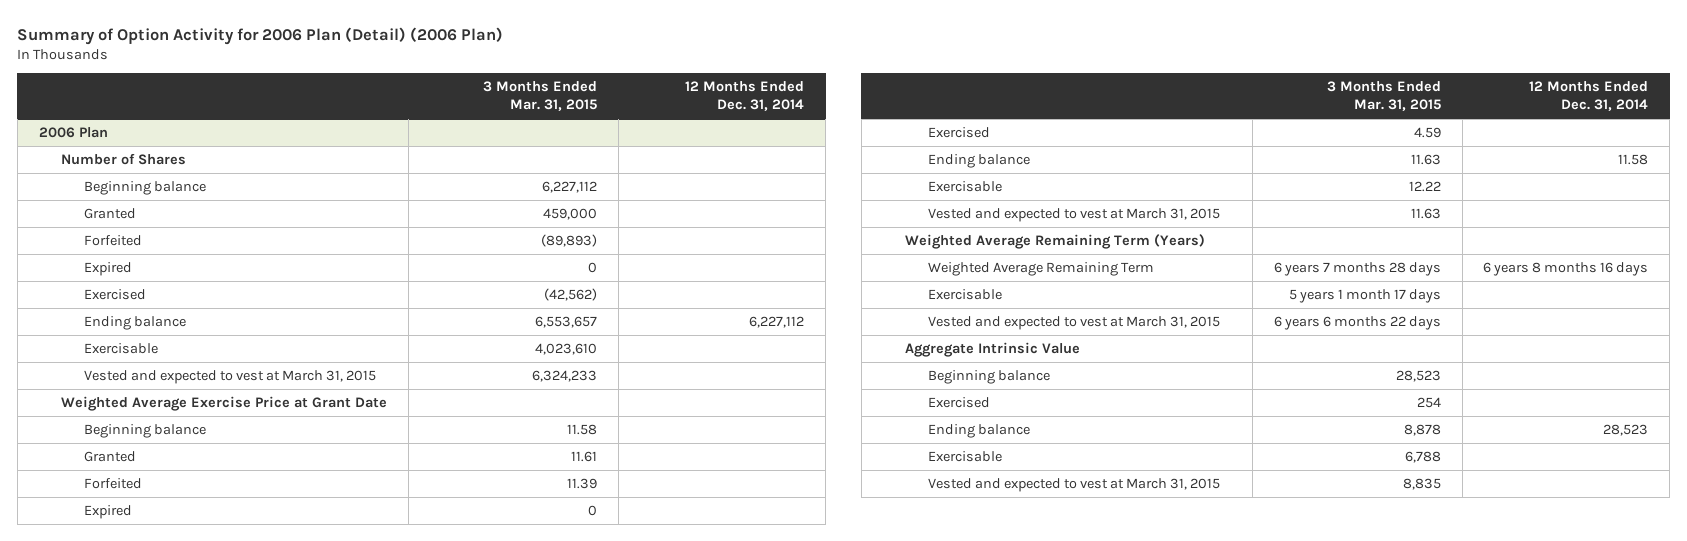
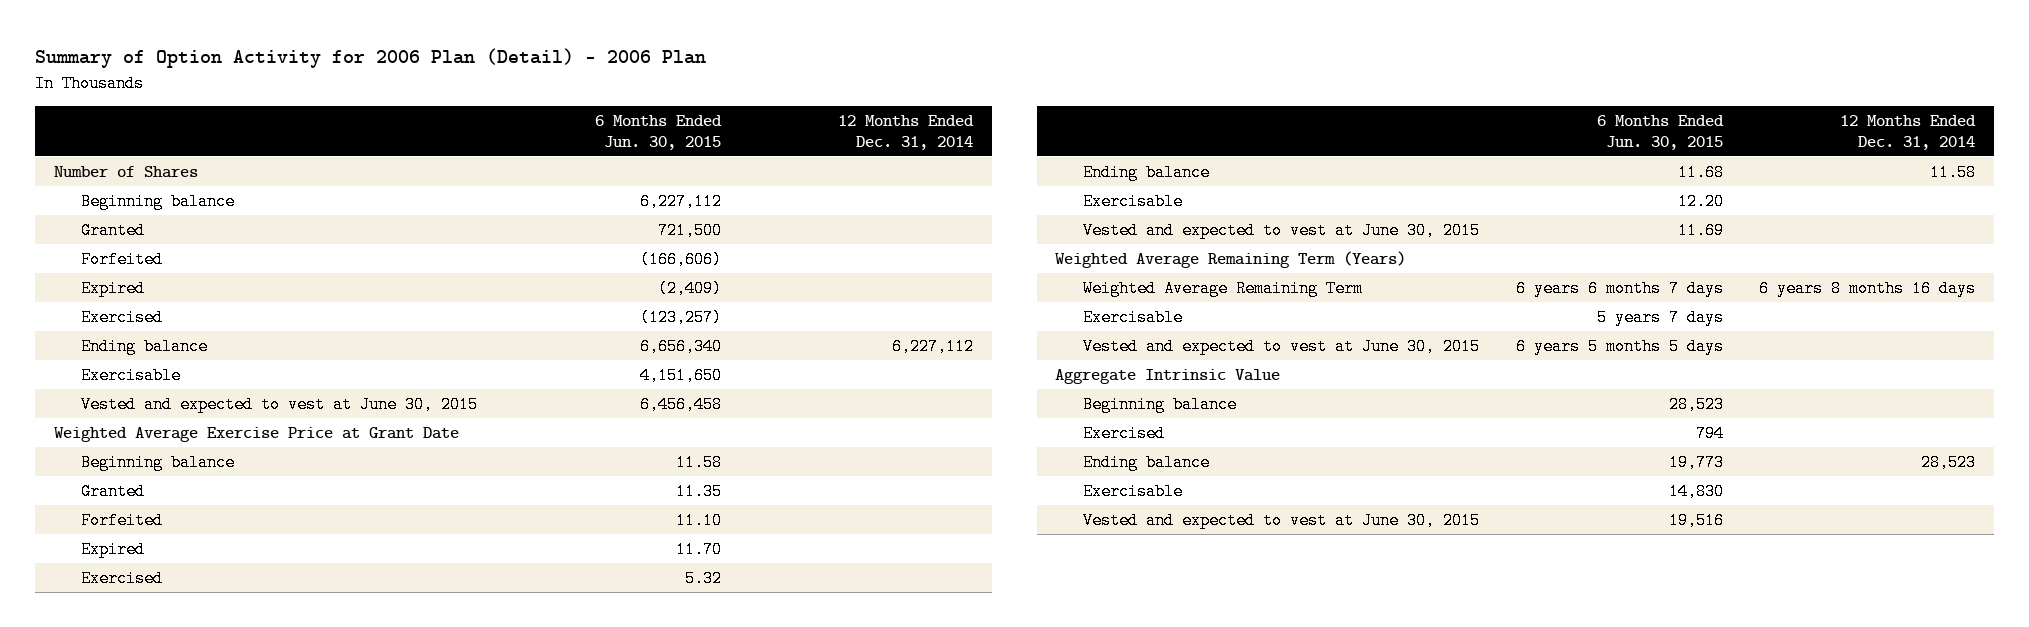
- Summary of Option Activity for 2006 Plan (Detail) (2006 Plan)
+ Summary of Option Activity for 2006 Plan (Detail) - 2006 Plan
- | 3 Months Ended Mar. 31, 2015 | 12 Months Ended Dec. 31, 2014
+ | 6 Months Ended Jun. 30, 2015 | 12 Months Ended Dec. 31, 2014
- 2006 Plan
- Vested and expected to vest at March 31, 2015 | 6,324,233 |
+ Vested and expected to vest at June 30, 2015 | 6,456,458 |
- Vested and expected to vest at March 31, 2015 | 11.63 |
+ Vested and expected to vest at June 30, 2015 | 11.69 |
- Vested and expected to vest at March 31, 2015 | 6 years 6 months 22 days |
+ Vested and expected to vest at June 30, 2015 | 6 years 5 months 5 days |
- Vested and expected to vest at March 31, 2015 | 8,835 |
+ Vested and expected to vest at June 30, 2015 | 19,516 |

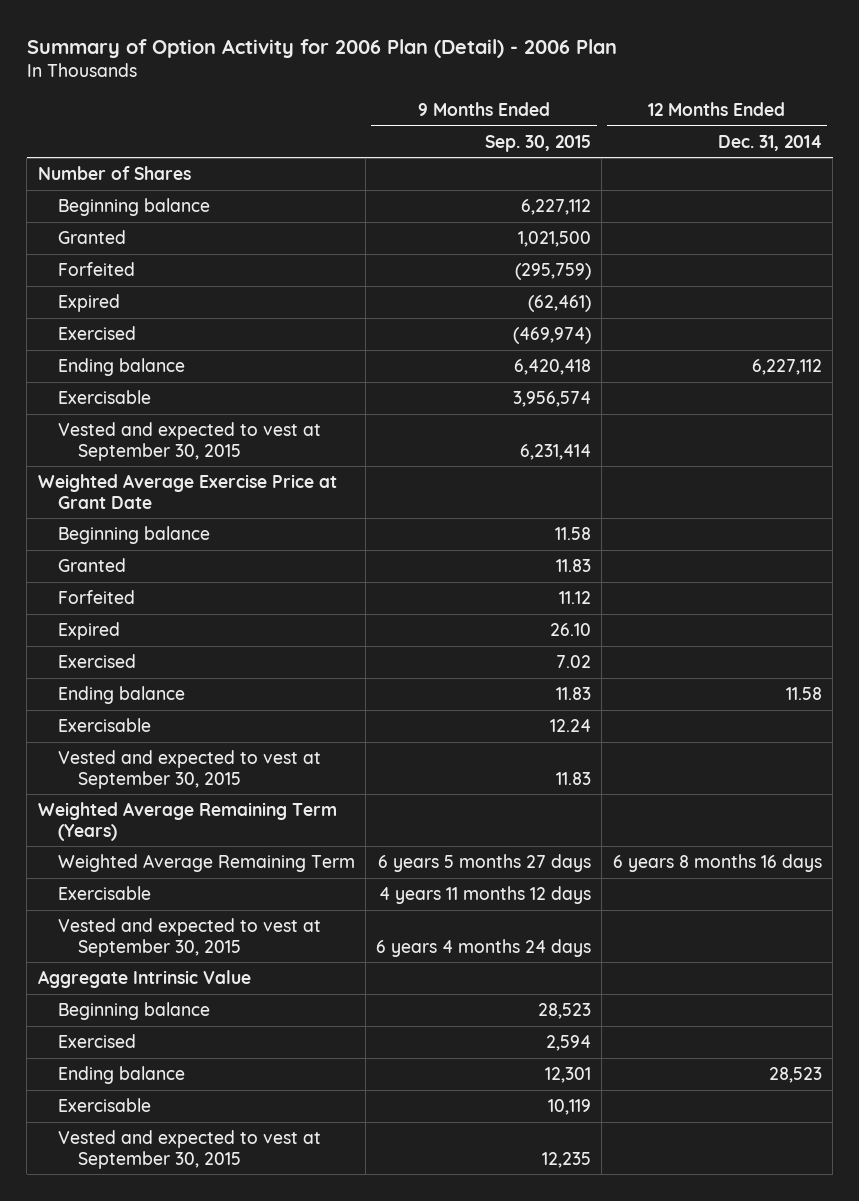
- | 6 Months Ended Jun. 30, 2015 | 12 Months Ended Dec. 31, 2014
+ | 9 Months Ended Sep. 30, 2015 | 12 Months Ended Dec. 31, 2014
- Vested and expected to vest at June 30, 2015 | 6,456,458 |
+ Vested and expected to vest at September 30, 2015 | 6,231,414 |
- Vested and expected to vest at June 30, 2015 | 11.69 |
+ Vested and expected to vest at September 30, 2015 | 11.83 |
- Vested and expected to vest at June 30, 2015 | 6 years 5 months 5 days |
+ Vested and expected to vest at September 30, 2015 | 6 years 4 months 24 days |
- Vested and expected to vest at June 30, 2015 | 19,516 |
+ Vested and expected to vest at September 30, 2015 | 12,235 |

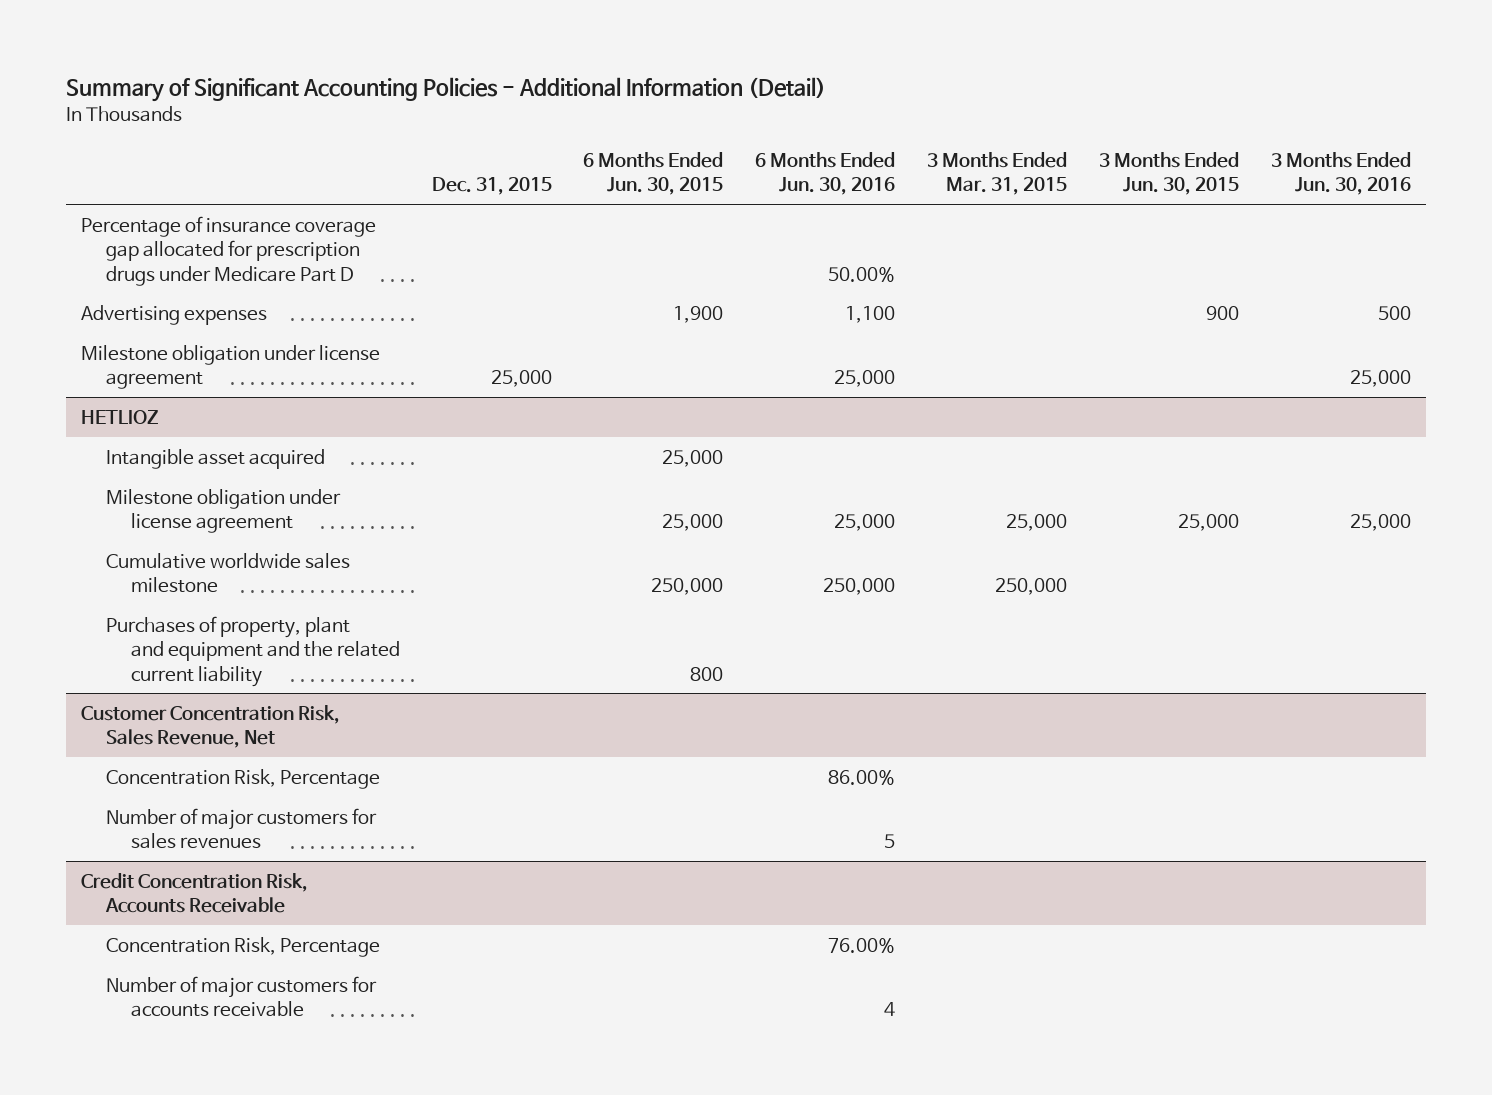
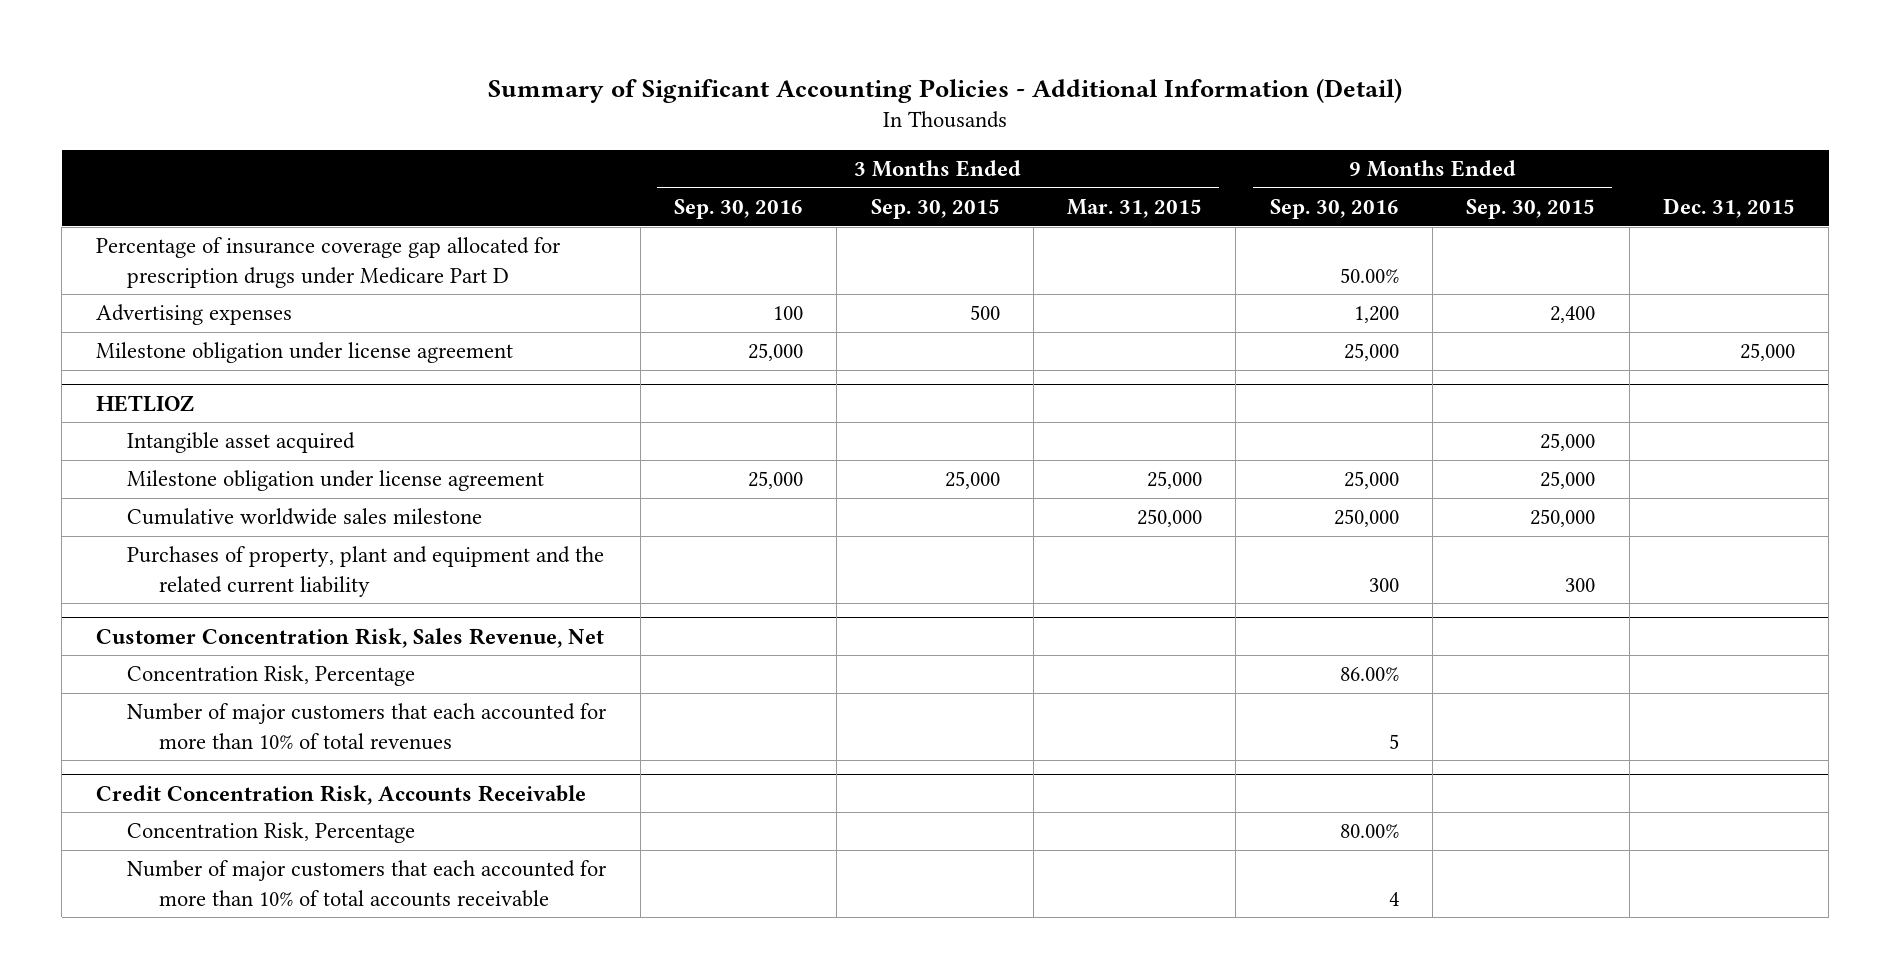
- | Dec. 31, 2015 | 6 Months Ended Jun. 30, 2015 | 6 Months Ended Jun. 30, 2016 | 3 Months Ended Mar. 31, 2015 | 3 Months Ended Jun. 30, 2015 | 3 Months Ended Jun. 30, 2016
+ | 3 Months Ended Sep. 30, 2016 | 3 Months Ended Sep. 30, 2015 | 3 Months Ended Mar. 31, 2015 | 9 Months Ended Sep. 30, 2016 | 9 Months Ended Sep. 30, 2015 | Dec. 31, 2015
@ Customer Concentration Risk, Sales Revenue, Net
- Number of major customers for sales revenues | | | 5 | | |
+ Number of major customers that each accounted for more than 10% of total revenues | | | | 5 | |
@ Credit Concentration Risk, Accounts Receivable
- Number of major customers for accounts receivable | | | 4 | | |
+ Number of major customers that each accounted for more than 10% of total accounts receivable | | | | 4 | |

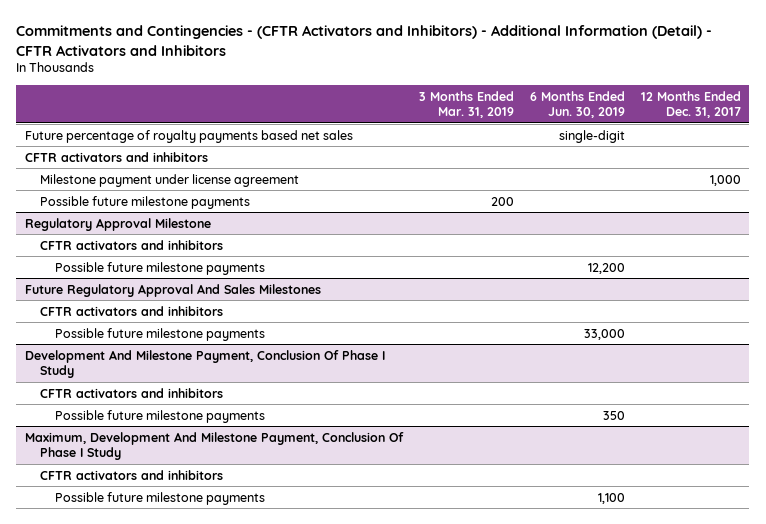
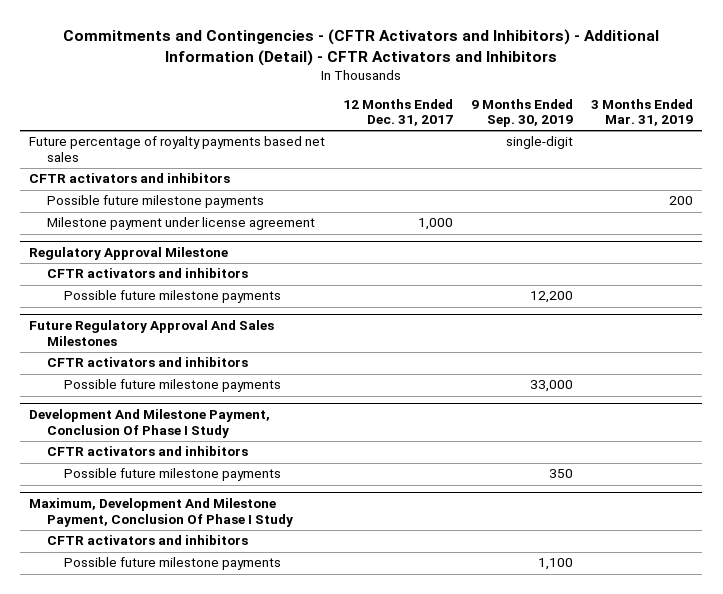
- | 3 Months Ended Mar. 31, 2019 | 6 Months Ended Jun. 30, 2019 | 12 Months Ended Dec. 31, 2017
+ | 12 Months Ended Dec. 31, 2017 | 9 Months Ended Sep. 30, 2019 | 3 Months Ended Mar. 31, 2019
moved down: Milestone payment under license agreement | 1,000 | |

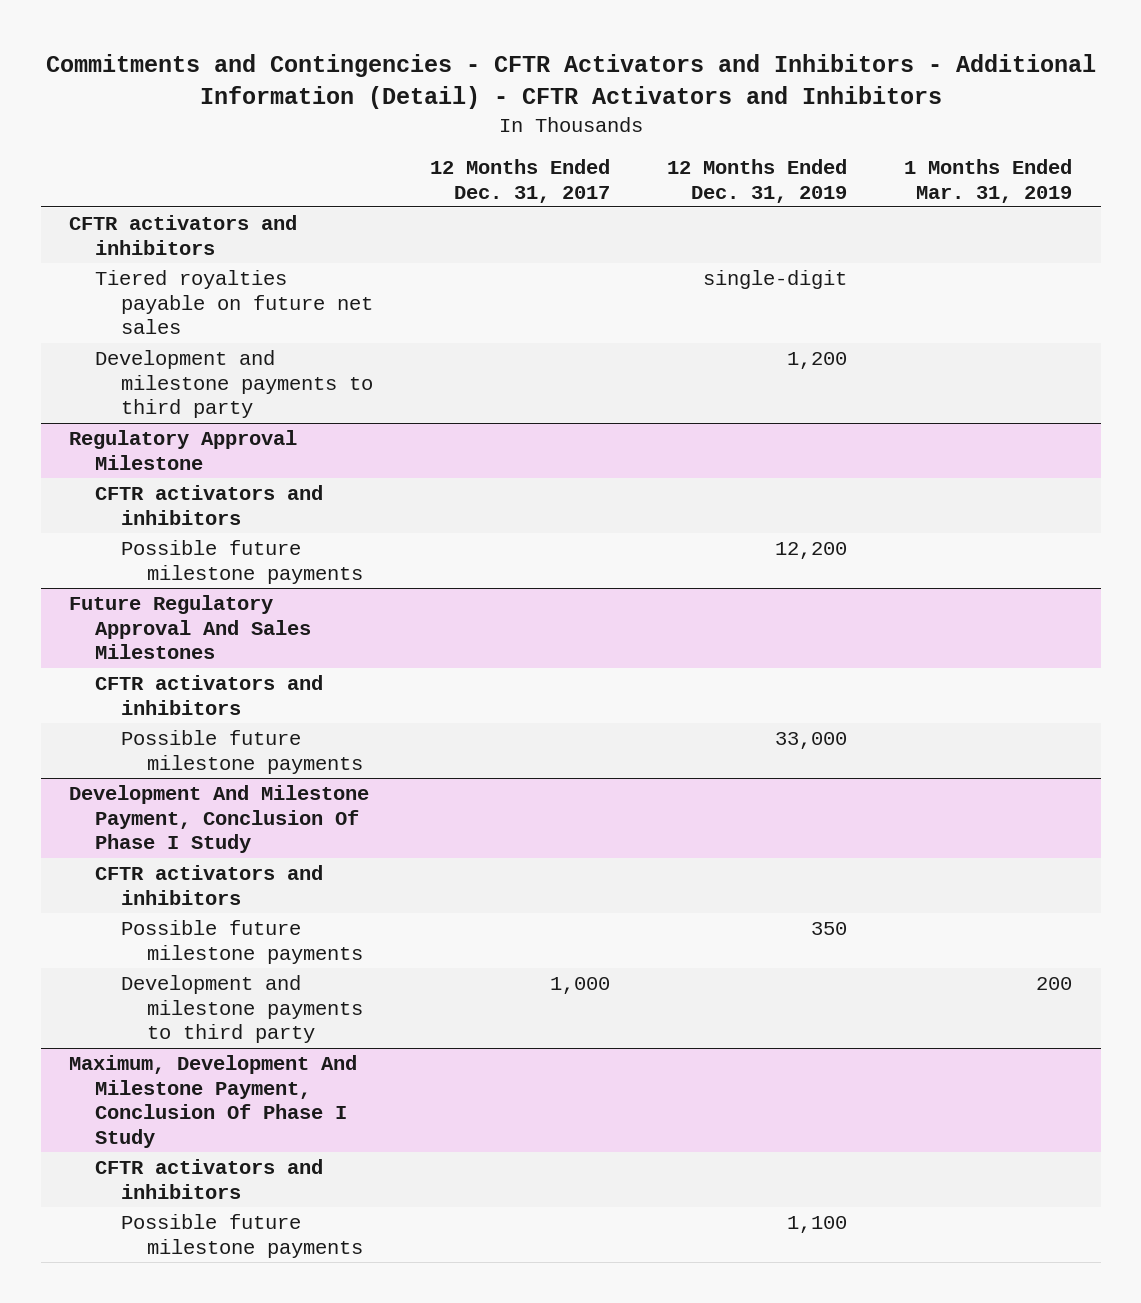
- Commitments and Contingencies - (CFTR Activators and Inhibitors) - Additional Information (Detail) - CFTR Activators and Inhibitors
+ Commitments and Contingencies - CFTR Activators and Inhibitors - Additional Information (Detail) - CFTR Activators and Inhibitors
- | 12 Months Ended Dec. 31, 2017 | 9 Months Ended Sep. 30, 2019 | 3 Months Ended Mar. 31, 2019
+ | 12 Months Ended Dec. 31, 2017 | 12 Months Ended Dec. 31, 2019 | 1 Months Ended Mar. 31, 2019
- Future percentage of royalty payments based net sales | | single-digit |
- Possible future milestone payments | | | 200
- Milestone payment under license agreement | 1,000 | |
+ Tiered royalties payable on future net sales | | single-digit |
+ Development and milestone payments to third party | | 1,200 |
@ Development And Milestone Payment, Conclusion Of Phase I Study
+ Development and milestone payments to third party | 1,000 | | 200

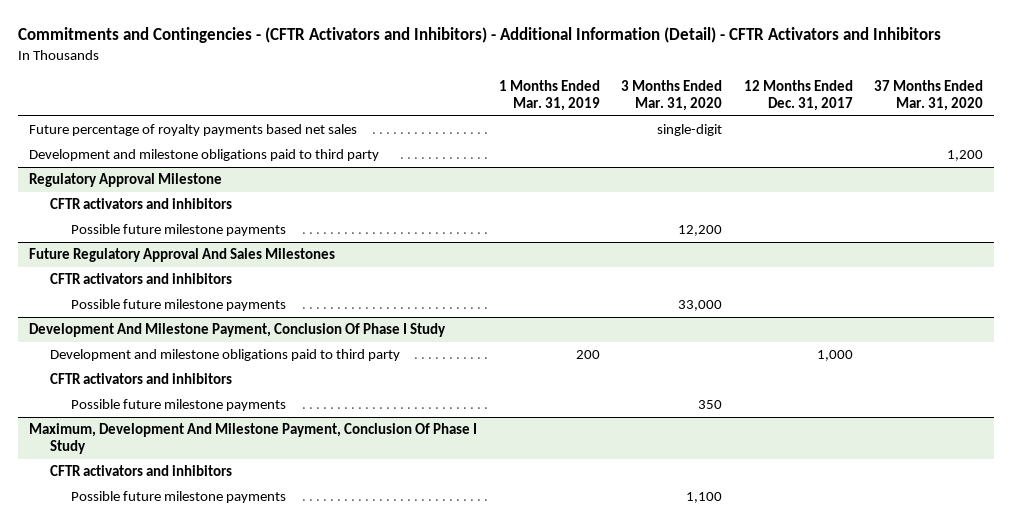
- Commitments and Contingencies - CFTR Activators and Inhibitors - Additional Information (Detail) - CFTR Activators and Inhibitors
+ Commitments and Contingencies - (CFTR Activators and Inhibitors) - Additional Information (Detail) - CFTR Activators and Inhibitors
- | 12 Months Ended Dec. 31, 2017 | 12 Months Ended Dec. 31, 2019 | 1 Months Ended Mar. 31, 2019
+ | 1 Months Ended Mar. 31, 2019 | 3 Months Ended Mar. 31, 2020 | 12 Months Ended Dec. 31, 2017 | 37 Months Ended Mar. 31, 2020
- CFTR activators and inhibitors
- Tiered royalties payable on future net sales | | single-digit |
- Development and milestone payments to third party | | 1,200 |
+ Future percentage of royalty payments based net sales | | single-digit | |
+ Development and milestone obligations paid to third party | | | | 1,200
@ Development And Milestone Payment, Conclusion Of Phase I Study
+ Development and milestone obligations paid to third party | 200 | | 1,000 |
- Development and milestone payments to third party | 1,000 | | 200

